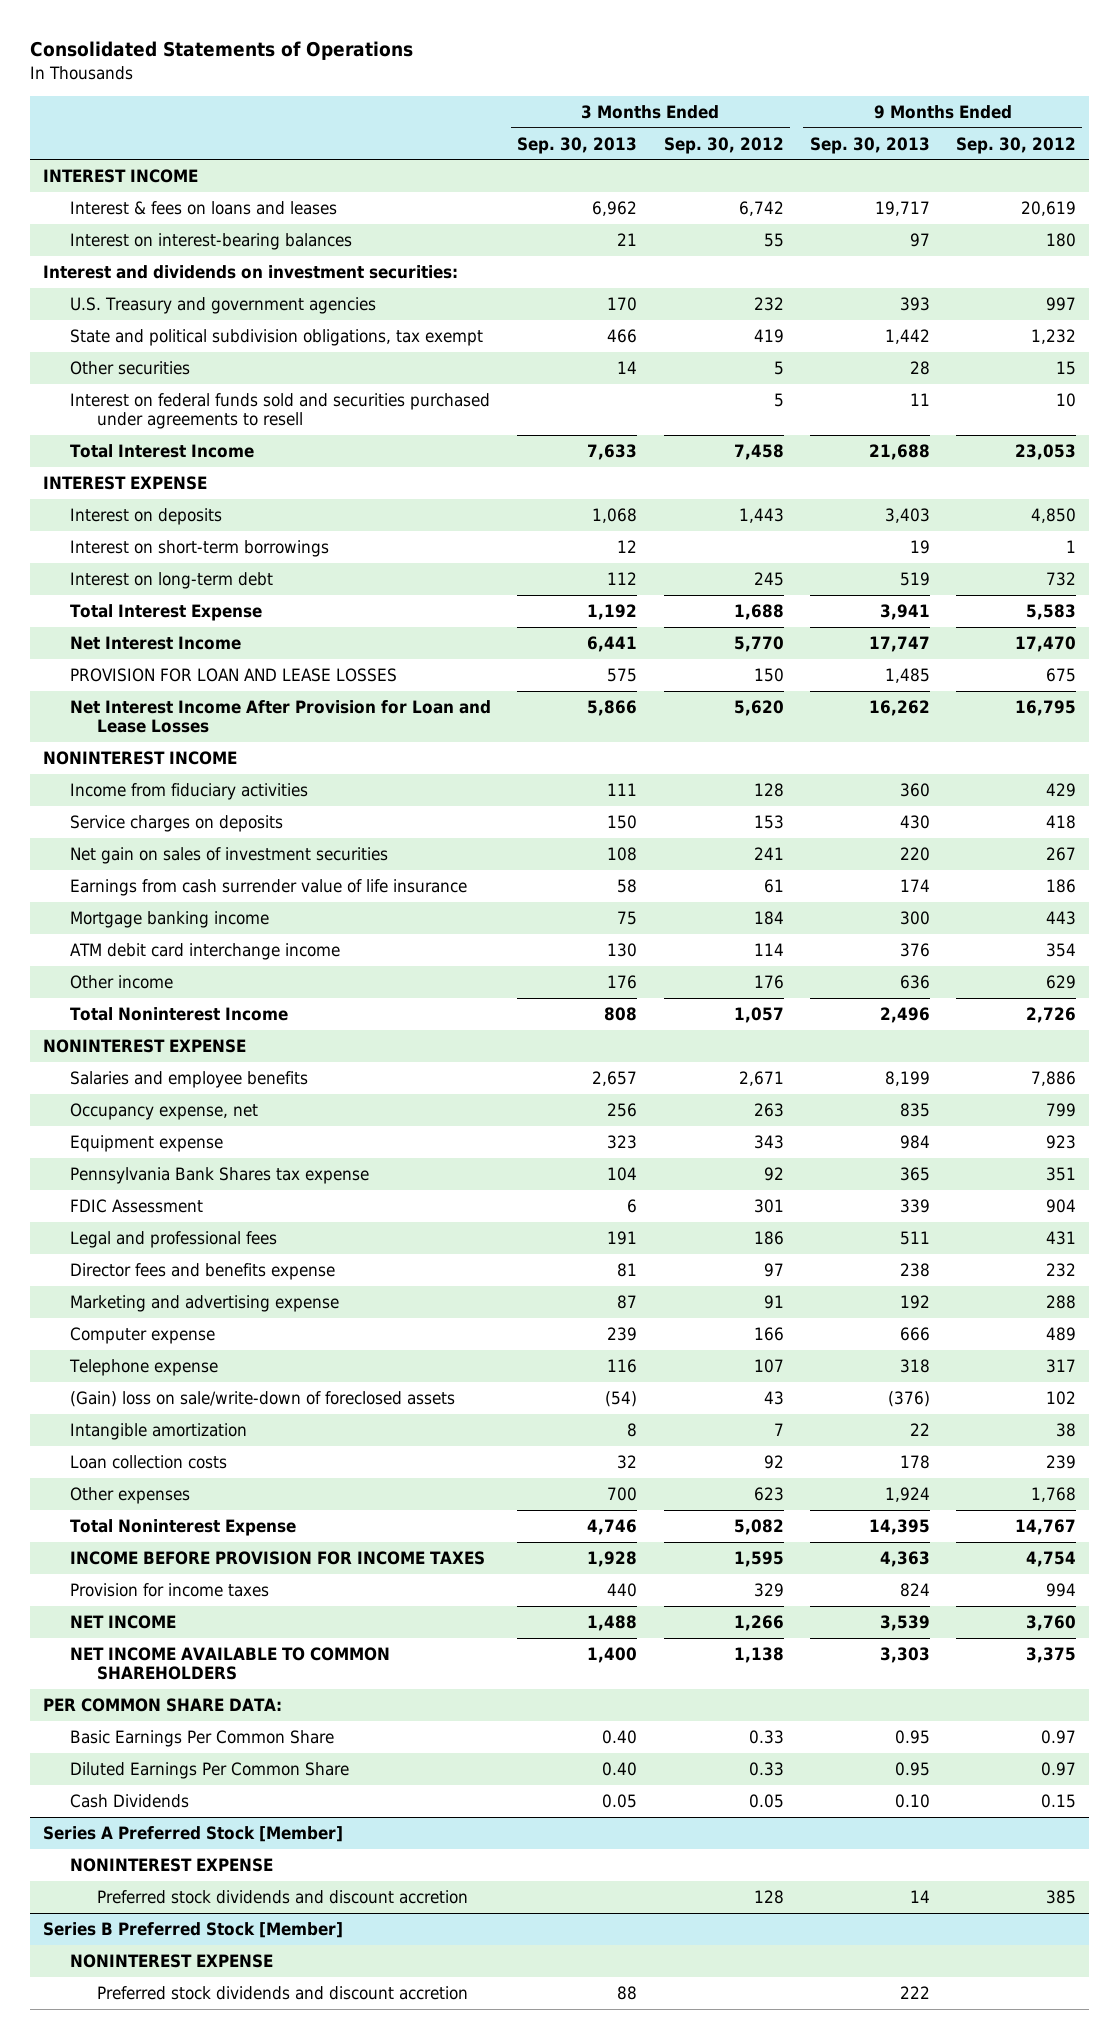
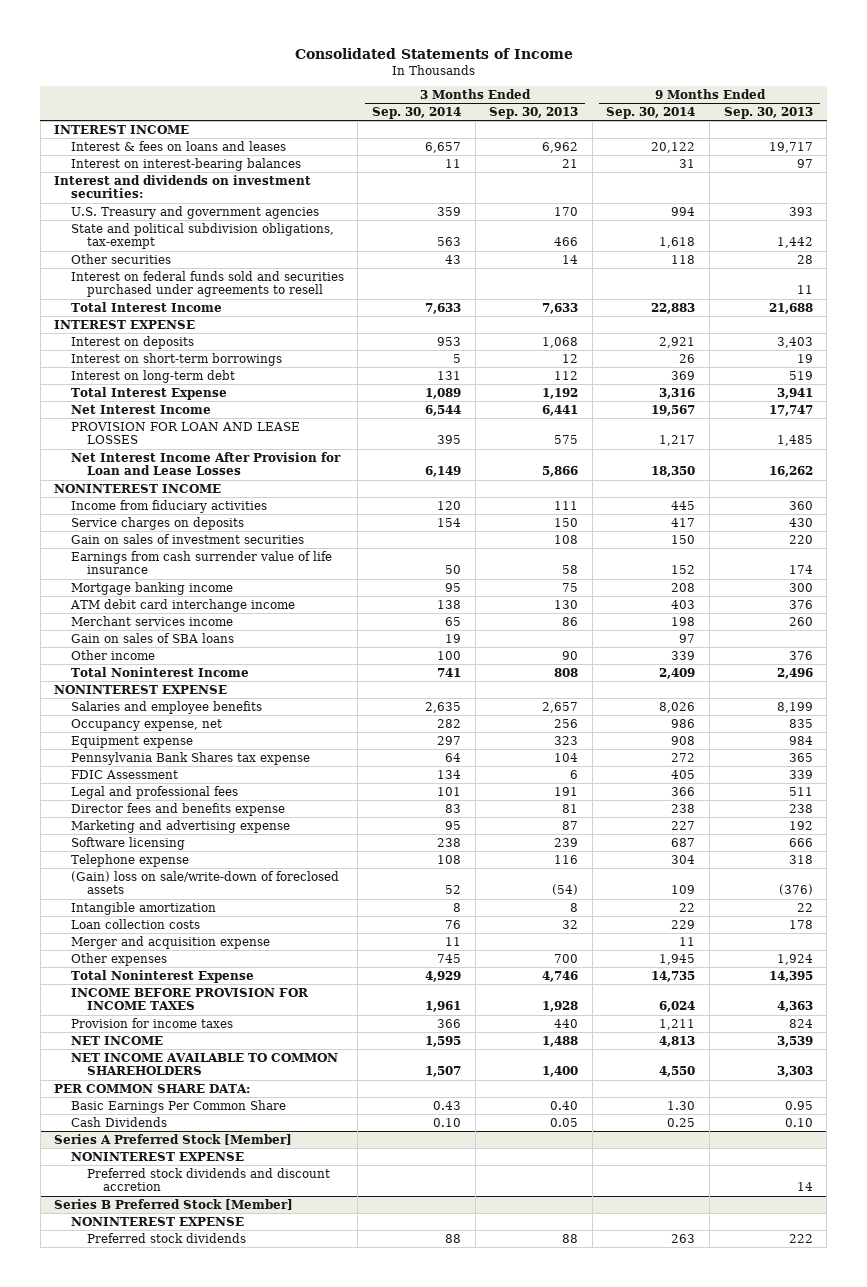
- Consolidated Statements of Operations
+ Consolidated Statements of Income
- | 3 Months Ended Sep. 30, 2013 | 3 Months Ended Sep. 30, 2012 | 9 Months Ended Sep. 30, 2013 | 9 Months Ended Sep. 30, 2012
+ | 3 Months Ended Sep. 30, 2014 | 3 Months Ended Sep. 30, 2013 | 9 Months Ended Sep. 30, 2014 | 9 Months Ended Sep. 30, 2013
- State and political subdivision obligations, tax exempt | 466 | 419 | 1,442 | 1,232
+ State and political subdivision obligations, tax-exempt | 563 | 466 | 1,618 | 1,442
- Net gain on sales of investment securities | 108 | 241 | 220 | 267
+ Gain on sales of investment securities | | 108 | 150 | 220
- Other income | 176 | 176 | 636 | 629
+ Merchant services income | 65 | 86 | 198 | 260
+ Gain on sales of SBA loans | 19 | | 97 |
+ Other income | 100 | 90 | 339 | 376
- Computer expense | 239 | 166 | 666 | 489
+ Software licensing | 238 | 239 | 687 | 666
+ Merger and acquisition expense | 11 | | 11 |
- Diluted Earnings Per Common Share | 0.40 | 0.33 | 0.95 | 0.97
@ Series B Preferred Stock [Member]
- Preferred stock dividends and discount accretion | 88 | | 222 |
+ Preferred stock dividends | 88 | 88 | 263 | 222

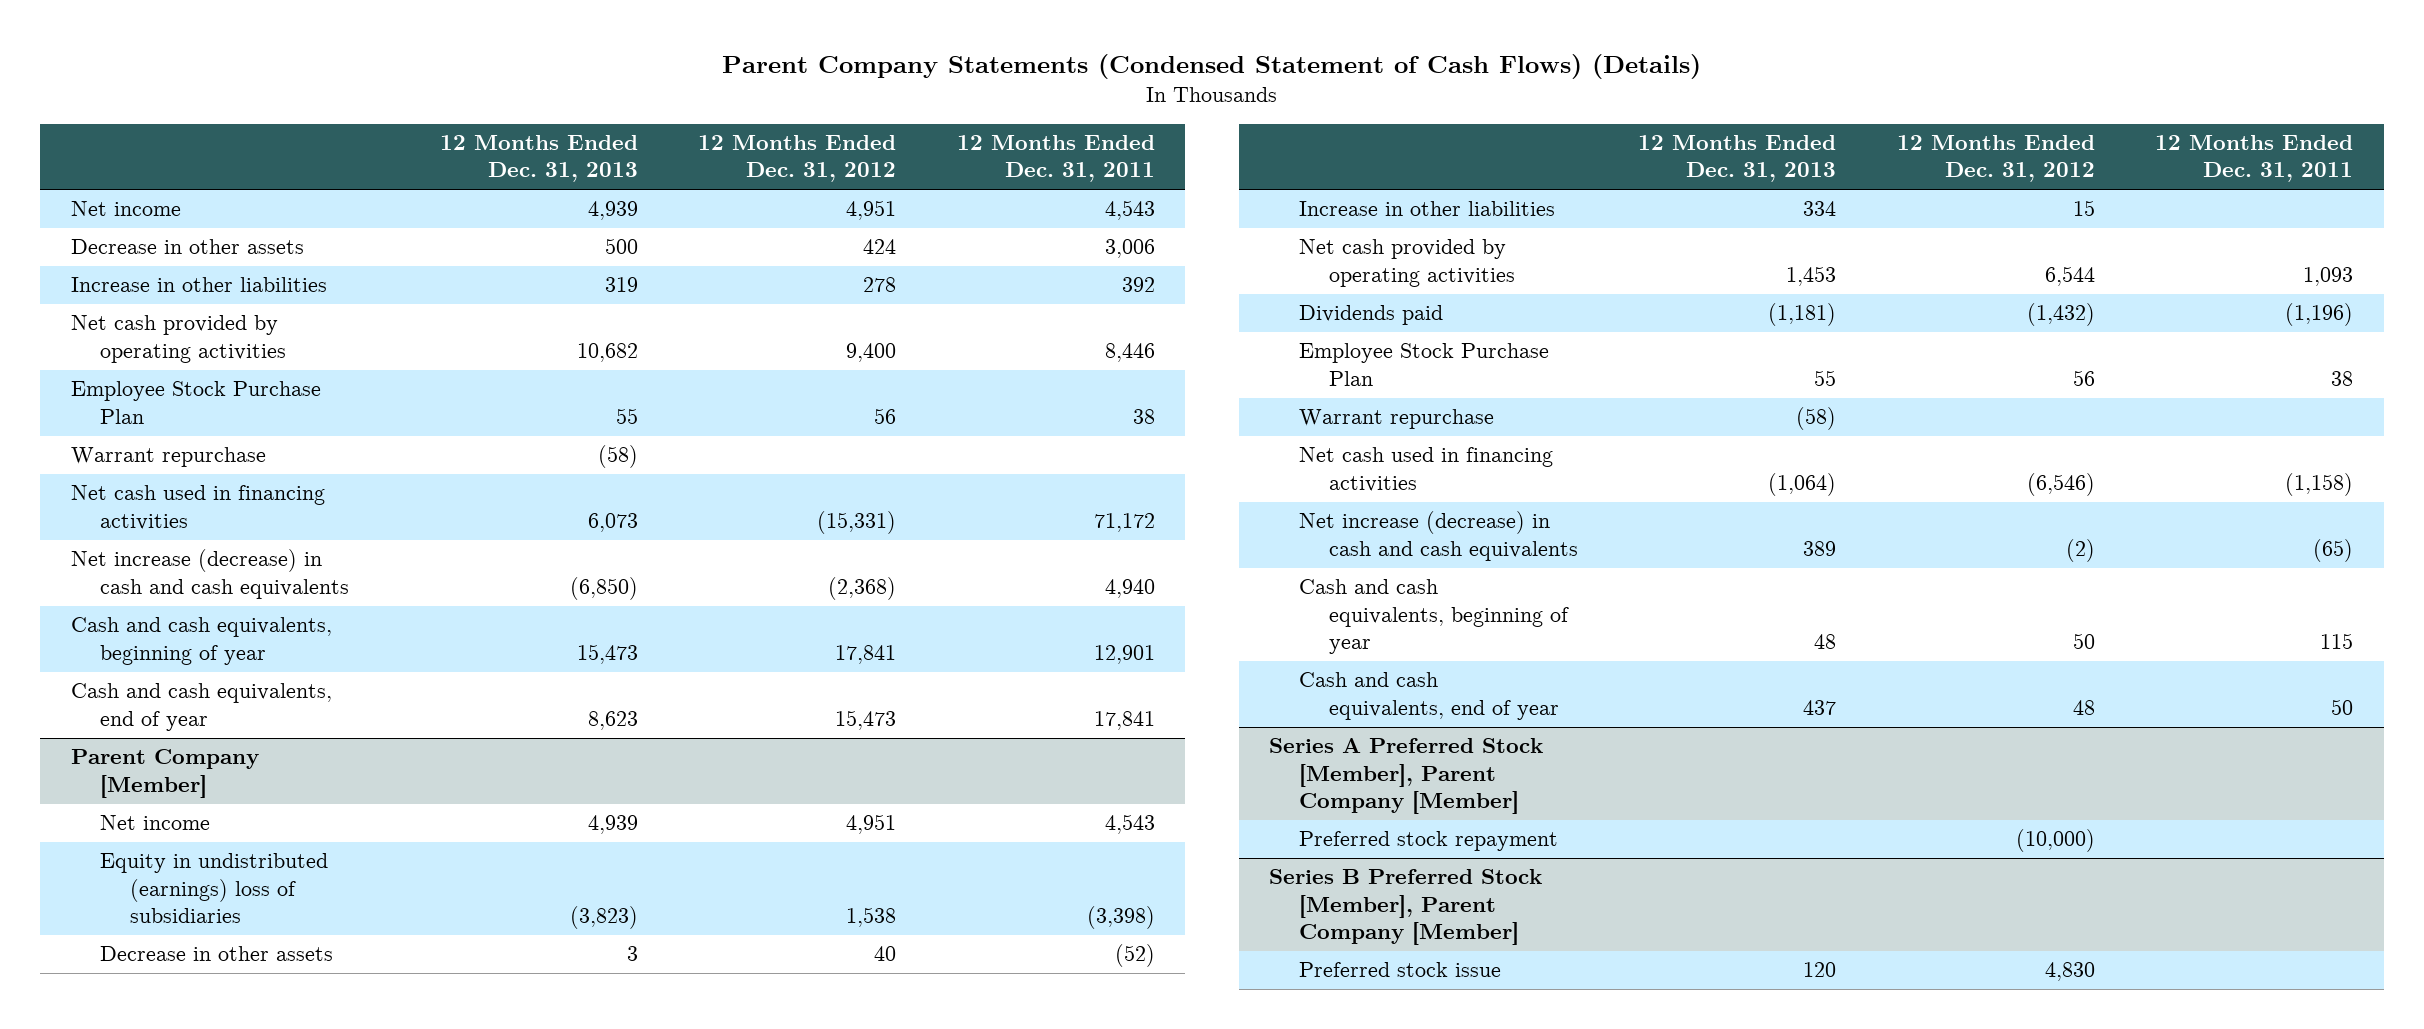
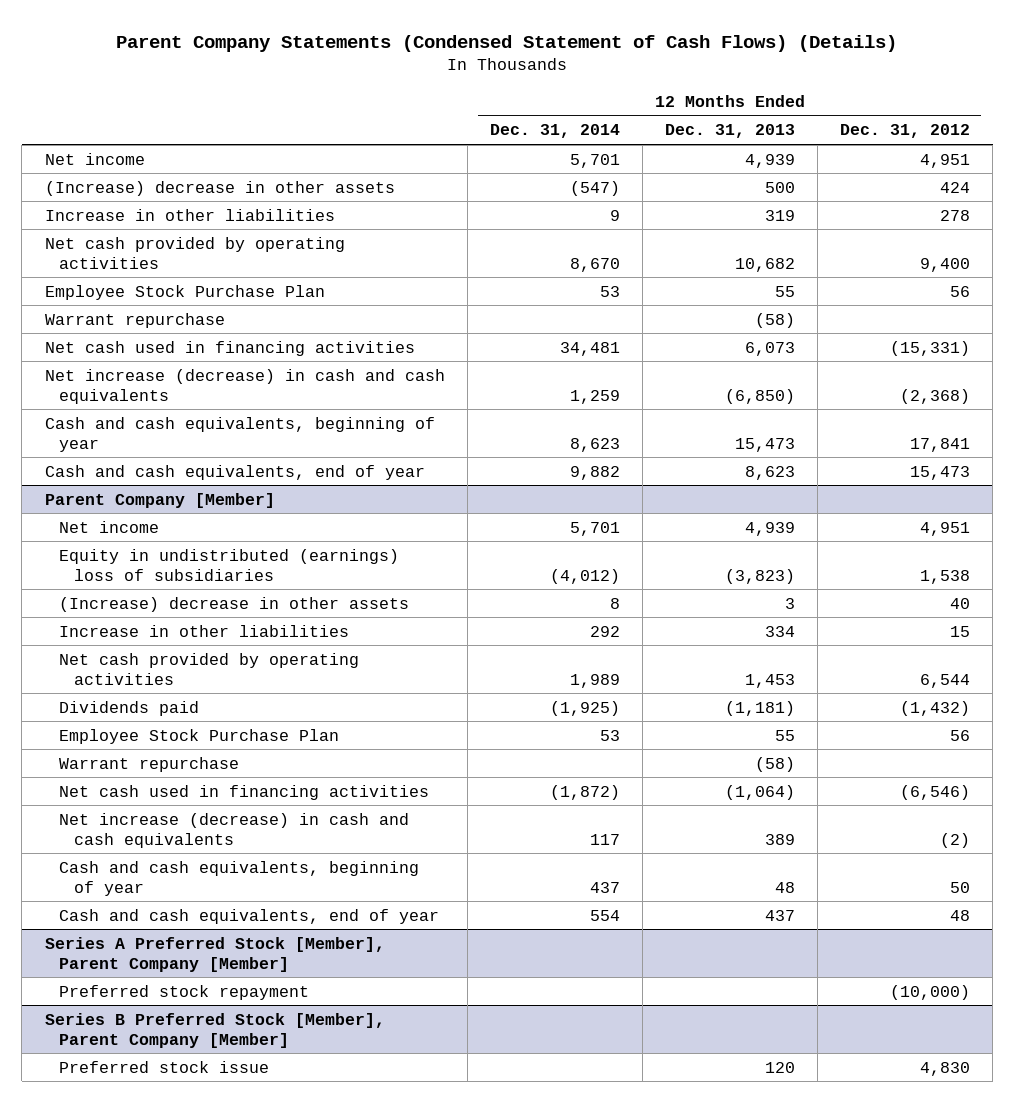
- | 12 Months Ended Dec. 31, 2013 | 12 Months Ended Dec. 31, 2012 | 12 Months Ended Dec. 31, 2011
+ | 12 Months Ended Dec. 31, 2014 | 12 Months Ended Dec. 31, 2013 | 12 Months Ended Dec. 31, 2012
- Decrease in other assets | 500 | 424 | 3,006
+ (Increase) decrease in other assets | (547) | 500 | 424
@ Parent Company [Member]
- Decrease in other assets | 3 | 40 | (52)
+ (Increase) decrease in other assets | 8 | 3 | 40

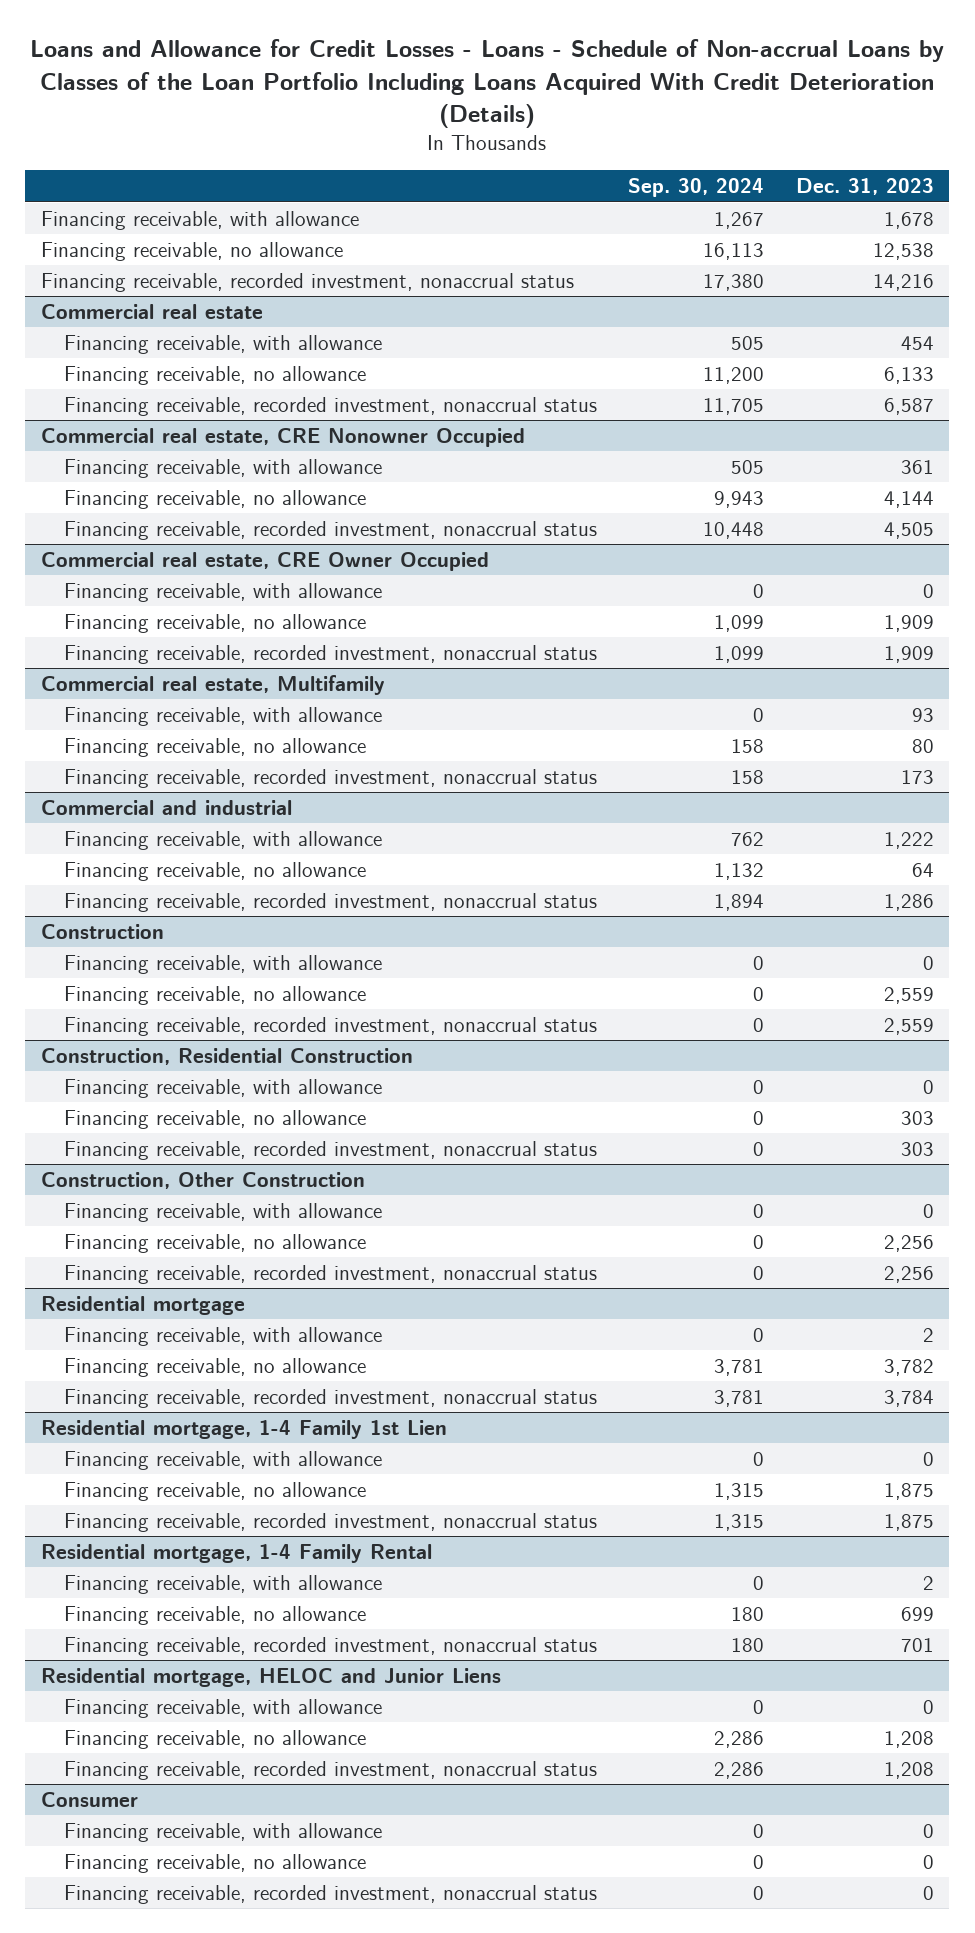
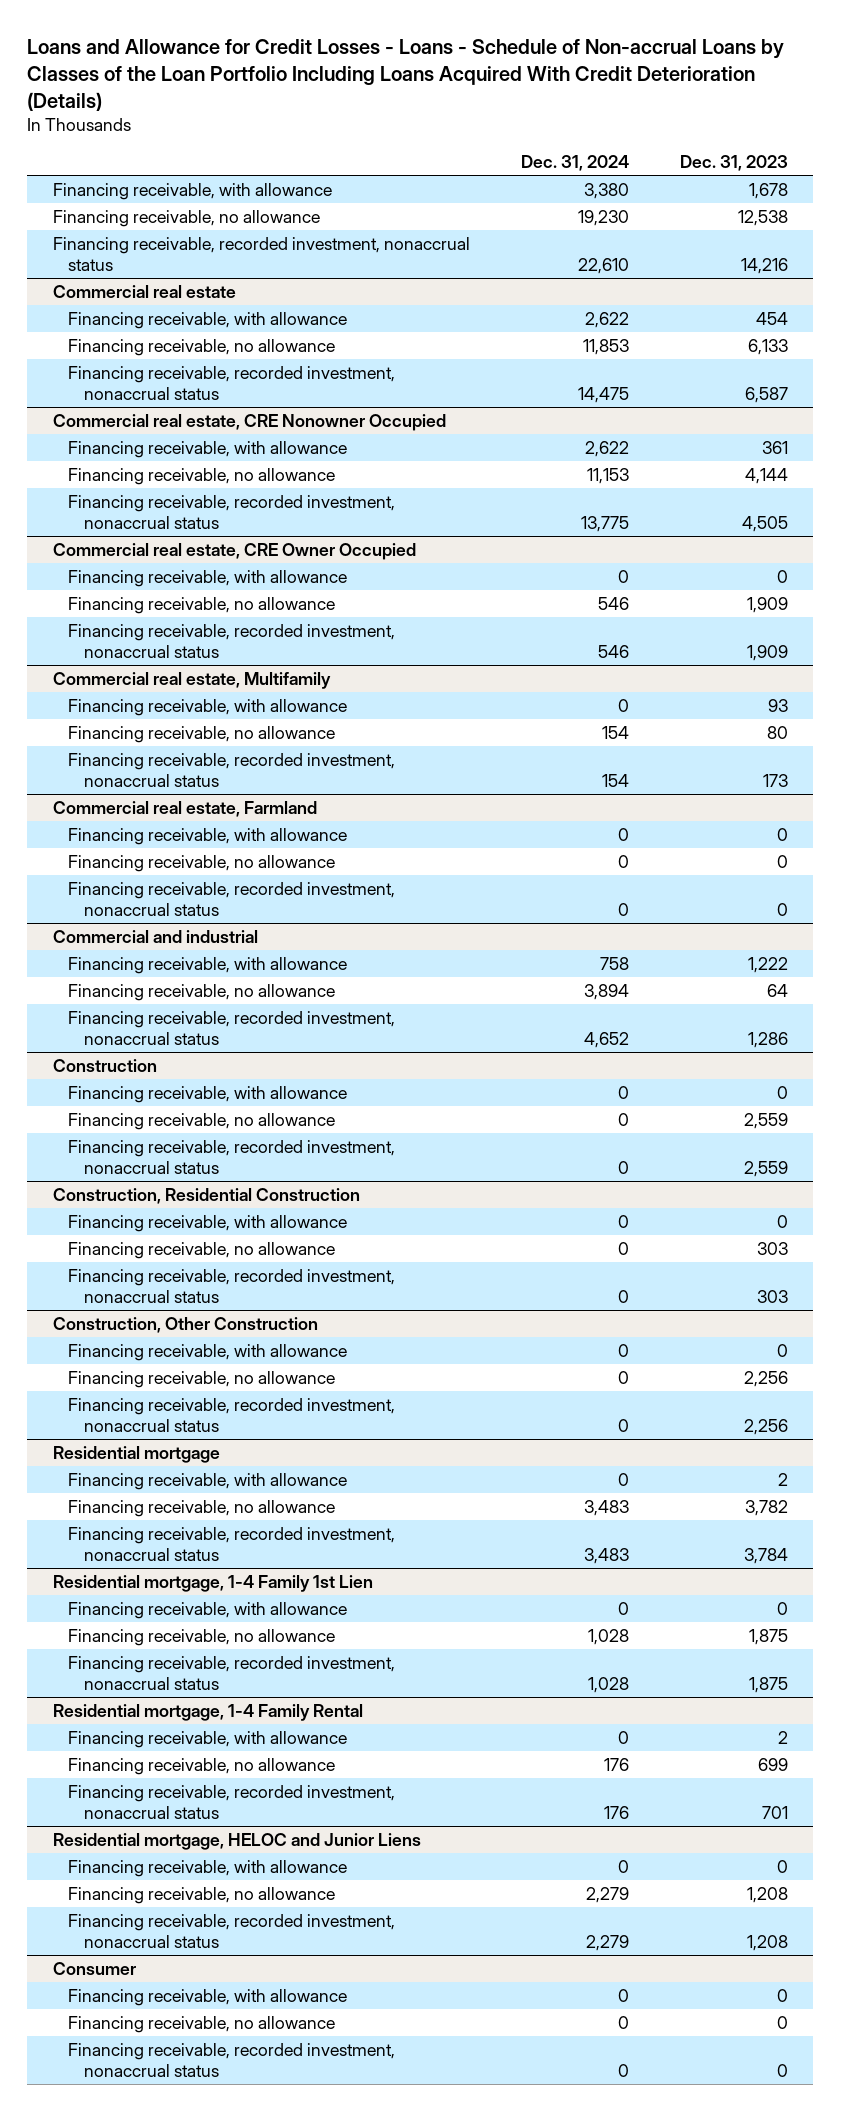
- | Sep. 30, 2024 | Dec. 31, 2023
+ | Dec. 31, 2024 | Dec. 31, 2023
+ Commercial real estate, Farmland
+ Financing receivable, with allowance | 0 | 0
+ Financing receivable, no allowance | 0 | 0
+ Financing receivable, recorded investment, nonaccrual status | 0 | 0

